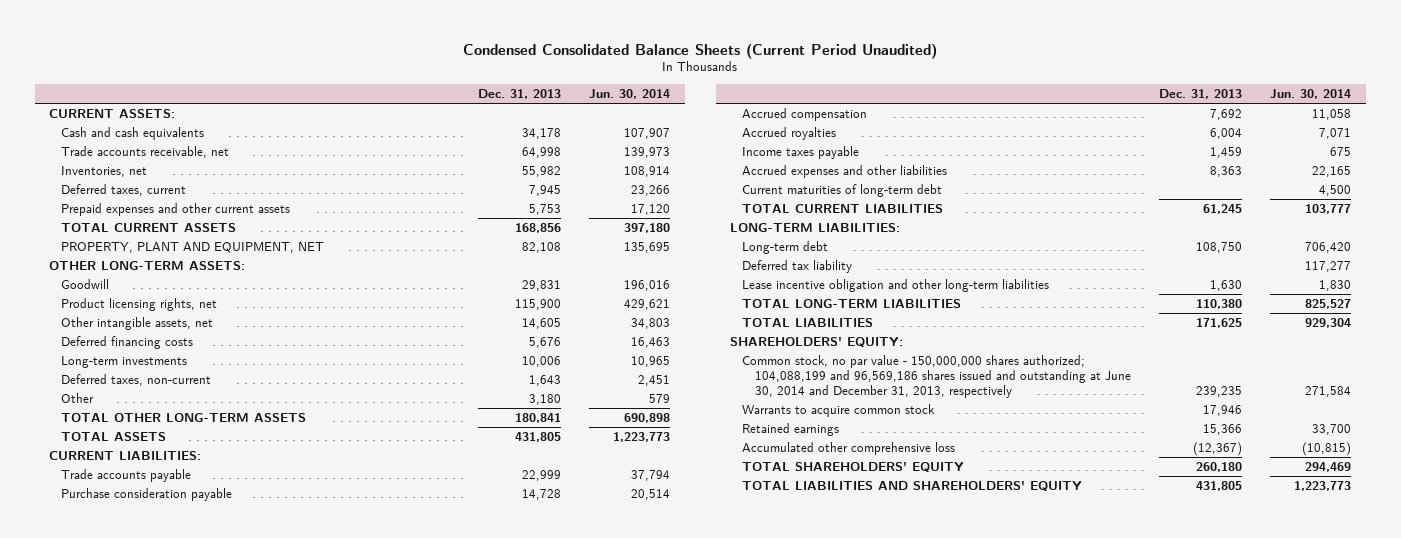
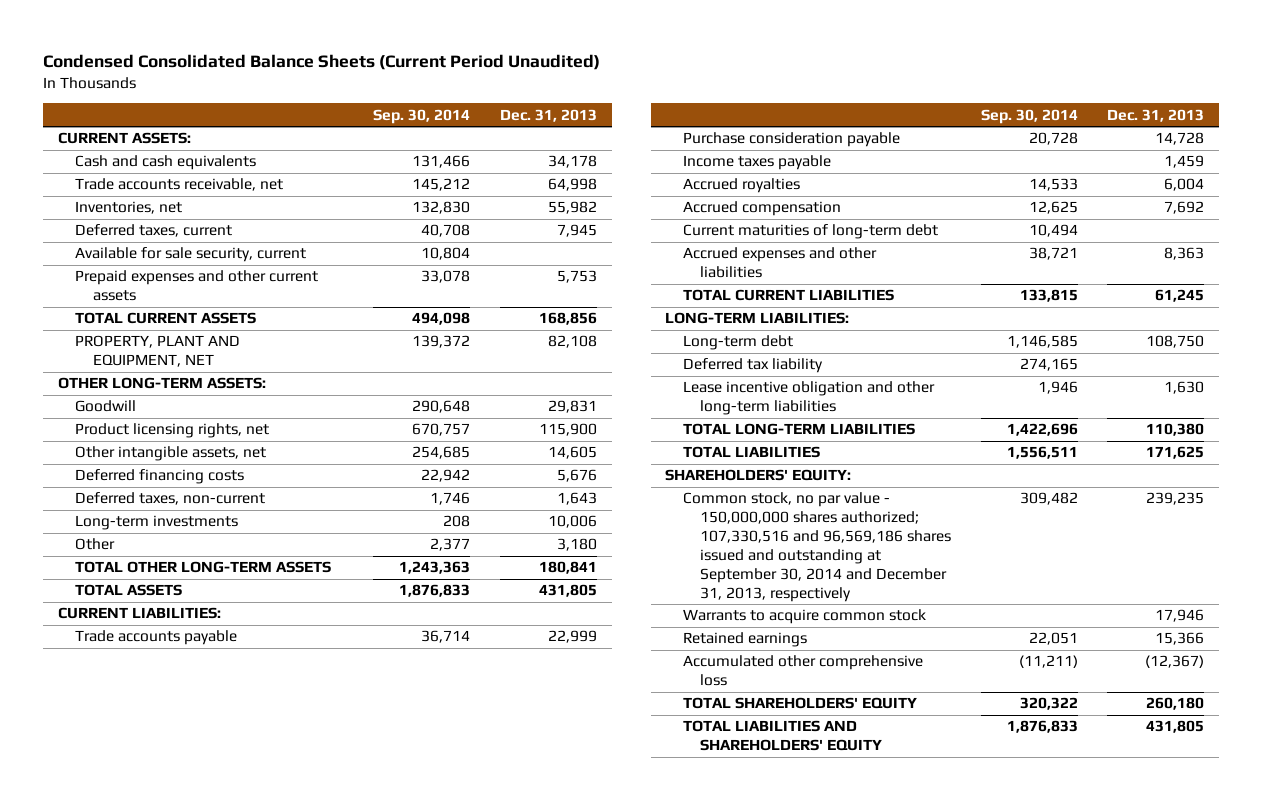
- | Dec. 31, 2013 | Jun. 30, 2014
+ | Sep. 30, 2014 | Dec. 31, 2013
+ Available for sale security, current | 10,804 |
moved down: Long-term investments | 208 | 10,006
moved down: Accrued royalties | 14,533 | 6,004
moved down: Accrued compensation | 12,625 | 7,692
moved down: Accrued expenses and other liabilities | 38,721 | 8,363
- Common stock, no par value - 150,000,000 shares authorized; 104,088,199 and 96,569,186 shares issued and outstanding at June 30, 2014 and December 31, 2013, respectively | 239,235 | 271,584
+ Common stock, no par value - 150,000,000 shares authorized; 107,330,516 and 96,569,186 shares issued and outstanding at September 30, 2014 and December 31, 2013, respectively | 309,482 | 239,235

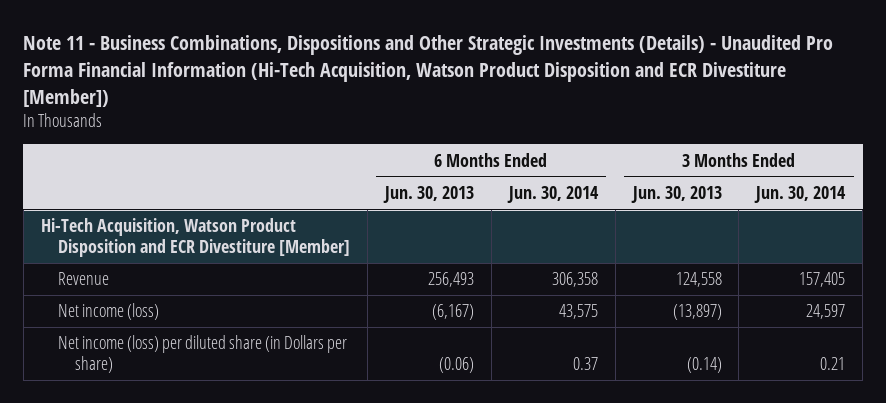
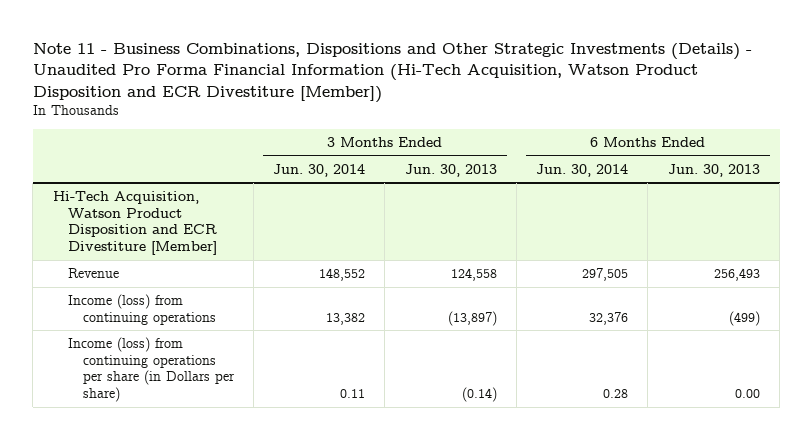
- | 6 Months Ended Jun. 30, 2013 | 6 Months Ended Jun. 30, 2014 | 3 Months Ended Jun. 30, 2013 | 3 Months Ended Jun. 30, 2014
+ | 3 Months Ended Jun. 30, 2014 | 3 Months Ended Jun. 30, 2013 | 6 Months Ended Jun. 30, 2014 | 6 Months Ended Jun. 30, 2013
@ Hi-Tech Acquisition, Watson Product Disposition and ECR Divestiture [Member]
- Revenue | 256,493 | 306,358 | 124,558 | 157,405
- Net income (loss) | (6,167) | 43,575 | (13,897) | 24,597
- Net income (loss) per diluted share (in Dollars per share) | (0.06) | 0.37 | (0.14) | 0.21
+ Revenue | 148,552 | 124,558 | 297,505 | 256,493
+ Income (loss) from continuing operations | 13,382 | (13,897) | 32,376 | (499)
+ Income (loss) from continuing operations per share (in Dollars per share) | 0.11 | (0.14) | 0.28 | 0.00

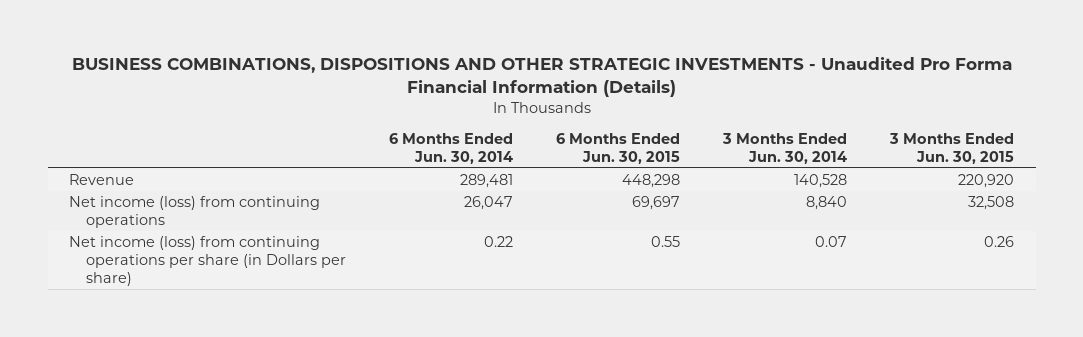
- Note 11 - Business Combinations, Dispositions and Other Strategic Investments (Details) - Unaudited Pro Forma Financial Information (Hi-Tech Acquisition, Watson Product Disposition and ECR Divestiture [Member])
+ BUSINESS COMBINATIONS, DISPOSITIONS AND OTHER STRATEGIC INVESTMENTS - Unaudited Pro Forma Financial Information (Details)
- | 3 Months Ended Jun. 30, 2014 | 3 Months Ended Jun. 30, 2013 | 6 Months Ended Jun. 30, 2014 | 6 Months Ended Jun. 30, 2013
+ | 6 Months Ended Jun. 30, 2014 | 6 Months Ended Jun. 30, 2015 | 3 Months Ended Jun. 30, 2014 | 3 Months Ended Jun. 30, 2015
- Hi-Tech Acquisition, Watson Product Disposition and ECR Divestiture [Member]
- Revenue | 148,552 | 124,558 | 297,505 | 256,493
- Income (loss) from continuing operations | 13,382 | (13,897) | 32,376 | (499)
- Income (loss) from continuing operations per share (in Dollars per share) | 0.11 | (0.14) | 0.28 | 0.00
+ Revenue | 289,481 | 448,298 | 140,528 | 220,920
+ Net income (loss) from continuing operations | 26,047 | 69,697 | 8,840 | 32,508
+ Net income (loss) from continuing operations per share (in Dollars per share) | 0.22 | 0.55 | 0.07 | 0.26

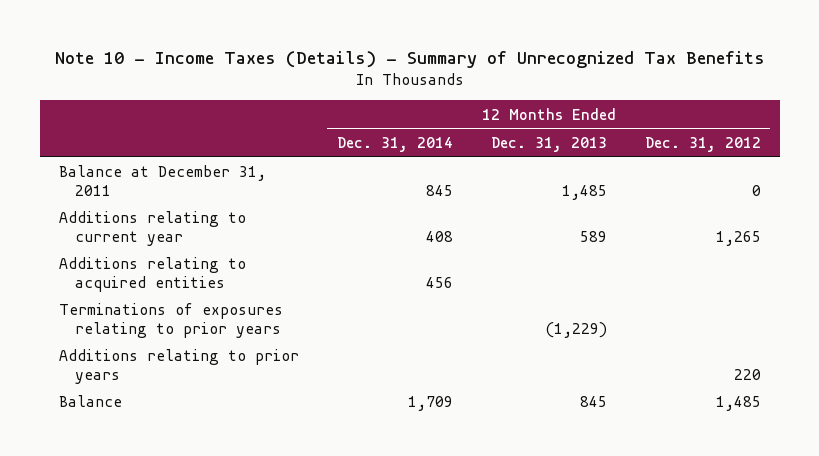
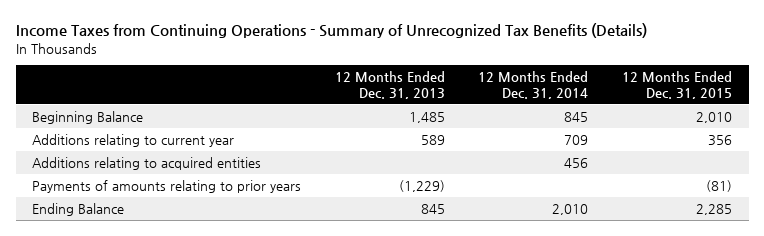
- Note 10 - Income Taxes (Details) - Summary of Unrecognized Tax Benefits
+ Income Taxes from Continuing Operations - Summary of Unrecognized Tax Benefits (Details)
- | 12 Months Ended Dec. 31, 2014 | 12 Months Ended Dec. 31, 2013 | 12 Months Ended Dec. 31, 2012
+ | 12 Months Ended Dec. 31, 2013 | 12 Months Ended Dec. 31, 2014 | 12 Months Ended Dec. 31, 2015
- Balance at December 31, 2011 | 845 | 1,485 | 0
- Additions relating to current year | 408 | 589 | 1,265
+ Beginning Balance | 1,485 | 845 | 2,010
+ Additions relating to current year | 589 | 709 | 356
- Terminations of exposures relating to prior years | | (1,229) |
- Additions relating to prior years | | | 220
- Balance | 1,709 | 845 | 1,485
+ Payments of amounts relating to prior years | (1,229) | | (81)
+ Ending Balance | 845 | 2,010 | 2,285

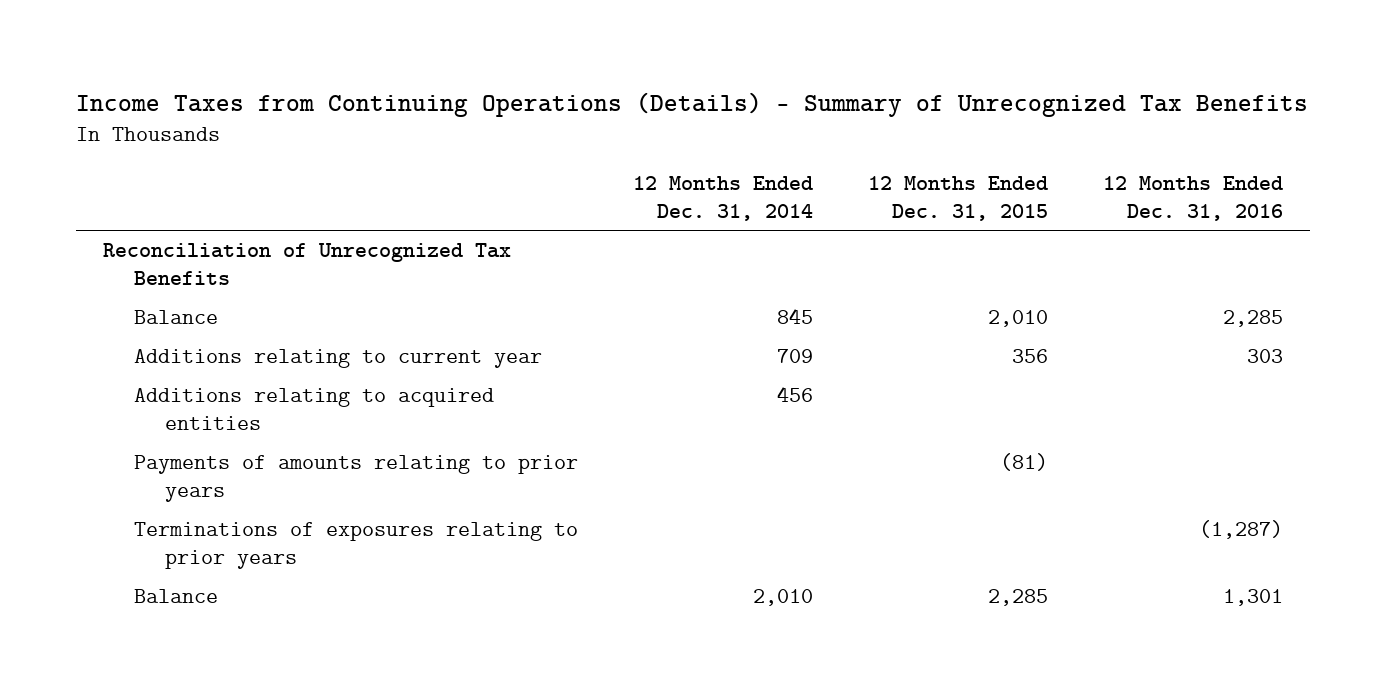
- Income Taxes from Continuing Operations - Summary of Unrecognized Tax Benefits (Details)
+ Income Taxes from Continuing Operations (Details) - Summary of Unrecognized Tax Benefits
- | 12 Months Ended Dec. 31, 2013 | 12 Months Ended Dec. 31, 2014 | 12 Months Ended Dec. 31, 2015
+ | 12 Months Ended Dec. 31, 2014 | 12 Months Ended Dec. 31, 2015 | 12 Months Ended Dec. 31, 2016
- Beginning Balance | 1,485 | 845 | 2,010
+ Reconciliation of Unrecognized Tax Benefits
+ Balance | 845 | 2,010 | 2,285
- Ending Balance | 845 | 2,010 | 2,285
+ Terminations of exposures relating to prior years | | | (1,287)
+ Balance | 2,010 | 2,285 | 1,301

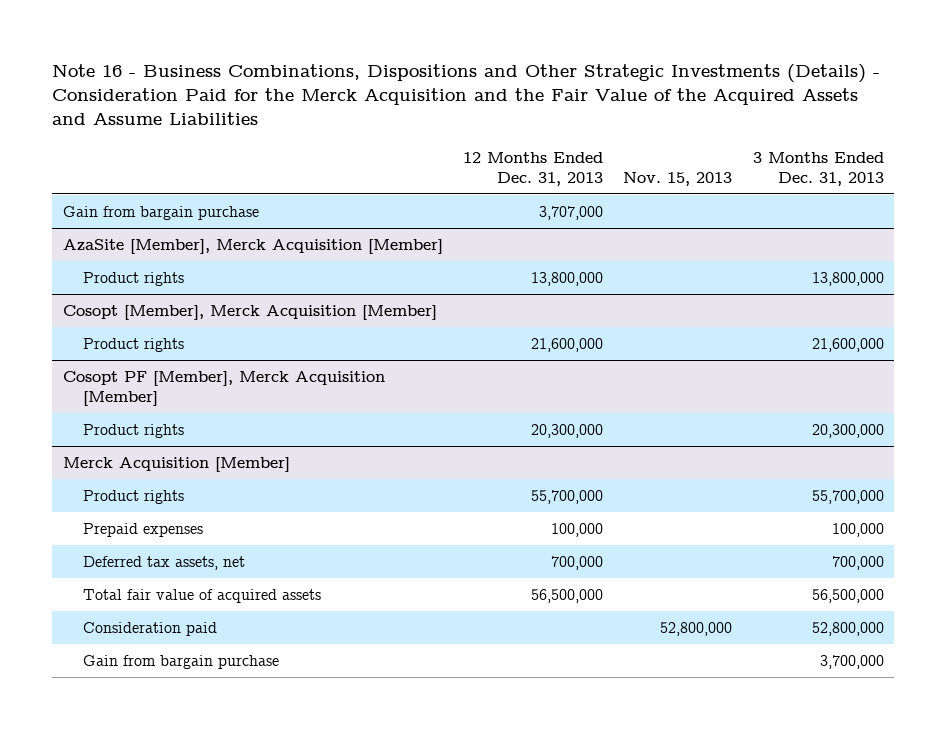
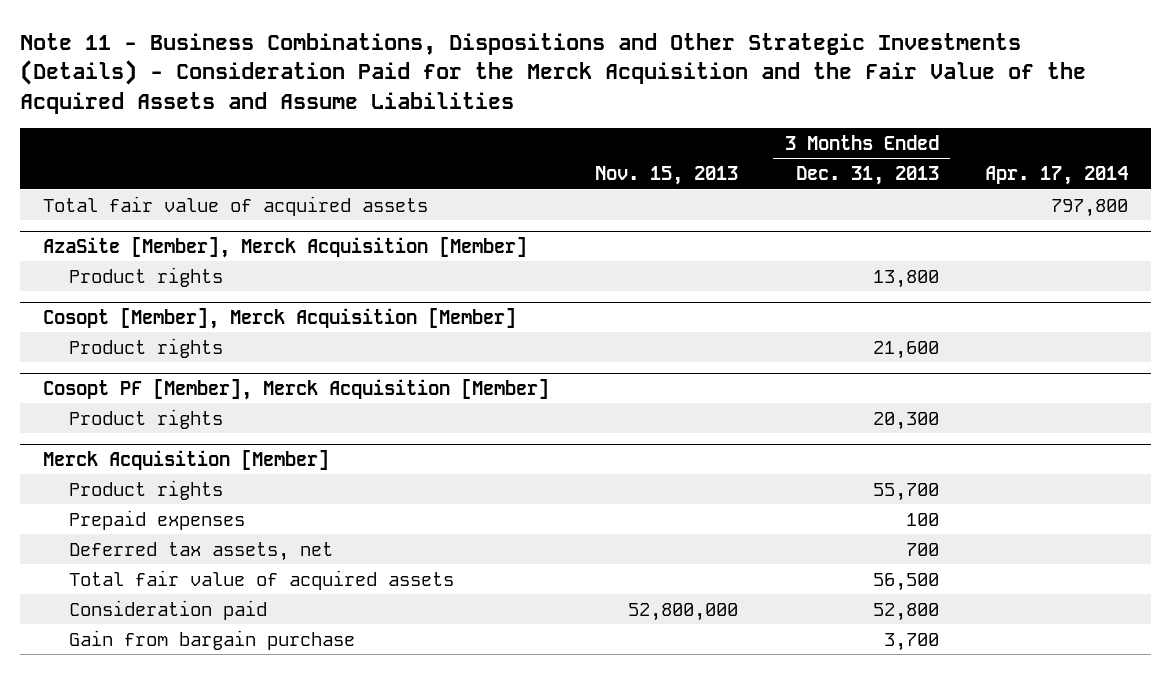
- Note 16 - Business Combinations, Dispositions and Other Strategic Investments (Details) - Consideration Paid for the Merck Acquisition and the Fair Value of the Acquired Assets and Assume Liabilities
+ Note 11 - Business Combinations, Dispositions and Other Strategic Investments (Details) - Consideration Paid for the Merck Acquisition and the Fair Value of the Acquired Assets and Assume Liabilities
- | 12 Months Ended Dec. 31, 2013 | Nov. 15, 2013 | 3 Months Ended Dec. 31, 2013
+ | Nov. 15, 2013 | 3 Months Ended Dec. 31, 2013 | Apr. 17, 2014
- Gain from bargain purchase | 3,707,000 | |
+ Total fair value of acquired assets | | | 797,800
@ AzaSite [Member], Merck Acquisition [Member]
- Product rights | 13,800,000 | | 13,800,000
+ Product rights | | 13,800 |
@ Cosopt [Member], Merck Acquisition [Member]
- Product rights | 21,600,000 | | 21,600,000
+ Product rights | | 21,600 |
@ Cosopt PF [Member], Merck Acquisition [Member]
- Product rights | 20,300,000 | | 20,300,000
+ Product rights | | 20,300 |
@ Merck Acquisition [Member]
- Product rights | 55,700,000 | | 55,700,000
- Prepaid expenses | 100,000 | | 100,000
- Deferred tax assets, net | 700,000 | | 700,000
- Total fair value of acquired assets | 56,500,000 | | 56,500,000
- Consideration paid | | 52,800,000 | 52,800,000
- Gain from bargain purchase | | | 3,700,000
+ Product rights | | 55,700 |
+ Prepaid expenses | | 100 |
+ Deferred tax assets, net | | 700 |
+ Total fair value of acquired assets | | 56,500 |
+ Consideration paid | 52,800,000 | 52,800 |
+ Gain from bargain purchase | | 3,700 |

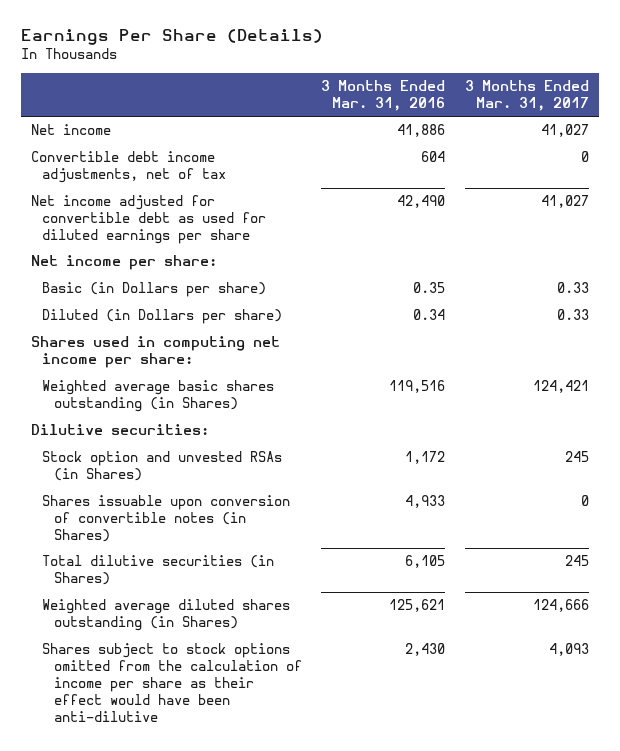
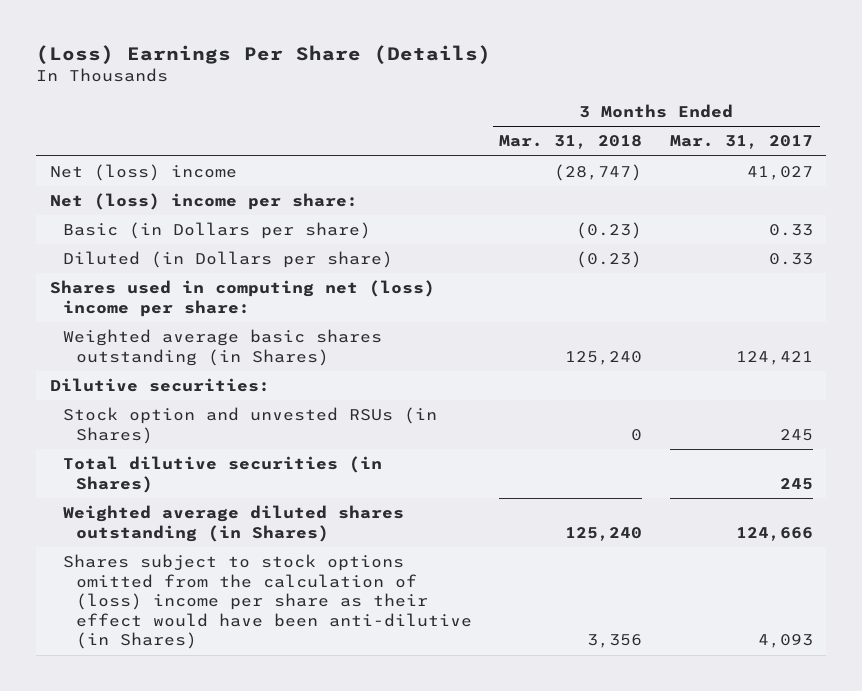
- Earnings Per Share (Details)
+ (Loss) Earnings Per Share (Details)
- | 3 Months Ended Mar. 31, 2016 | 3 Months Ended Mar. 31, 2017
+ | 3 Months Ended Mar. 31, 2018 | 3 Months Ended Mar. 31, 2017
- Net income | 41,886 | 41,027
- Convertible debt income adjustments, net of tax | 604 | 0
- Net income adjusted for convertible debt as used for diluted earnings per share | 42,490 | 41,027
- Net income per share:
+ Net (loss) income | (28,747) | 41,027
+ Net (loss) income per share:
- Shares used in computing net income per share:
+ Shares used in computing net (loss) income per share:
- Stock option and unvested RSAs (in Shares) | 1,172 | 245
- Shares issuable upon conversion of convertible notes (in Shares) | 4,933 | 0
+ Stock option and unvested RSUs (in Shares) | 0 | 245
- Shares subject to stock options omitted from the calculation of income per share as their effect would have been anti-dilutive | 2,430 | 4,093
+ Shares subject to stock options omitted from the calculation of (loss) income per share as their effect would have been anti-dilutive (in Shares) | 3,356 | 4,093

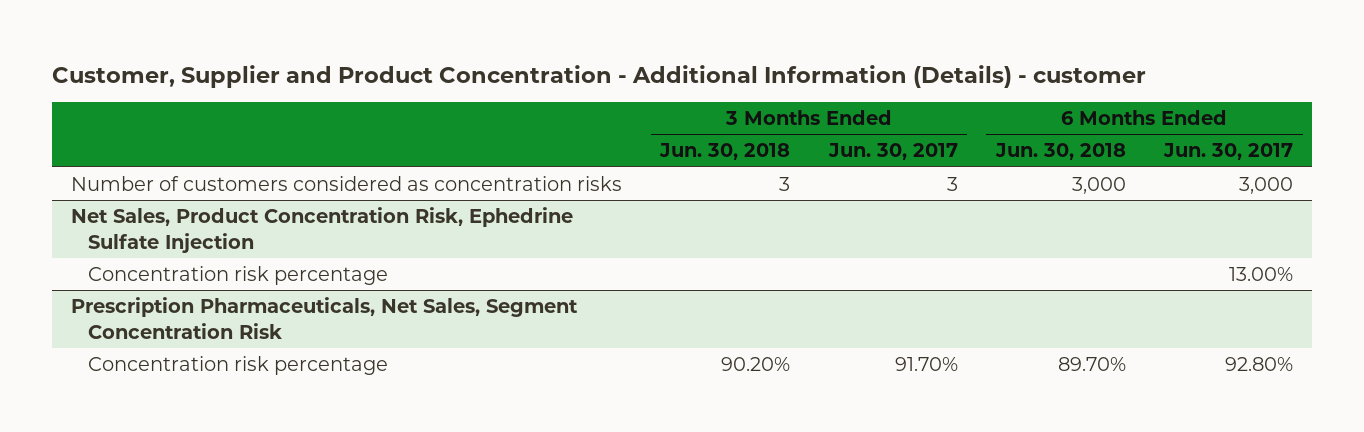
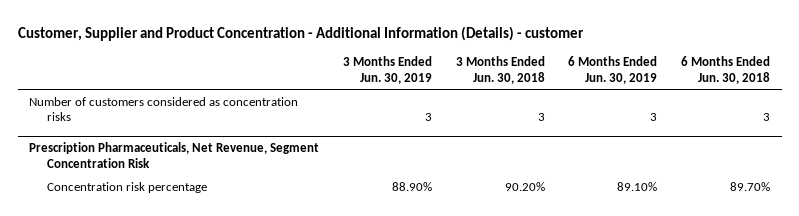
- | 3 Months Ended Jun. 30, 2018 | 3 Months Ended Jun. 30, 2017 | 6 Months Ended Jun. 30, 2018 | 6 Months Ended Jun. 30, 2017
+ | 3 Months Ended Jun. 30, 2019 | 3 Months Ended Jun. 30, 2018 | 6 Months Ended Jun. 30, 2019 | 6 Months Ended Jun. 30, 2018
- Number of customers considered as concentration risks | 3 | 3 | 3,000 | 3,000
- Net Sales, Product Concentration Risk, Ephedrine Sulfate Injection
- Concentration risk percentage | | | | 13.00%
- Prescription Pharmaceuticals, Net Sales, Segment Concentration Risk
+ Number of customers considered as concentration risks | 3 | 3 | 3 | 3
+ Prescription Pharmaceuticals, Net Revenue, Segment Concentration Risk

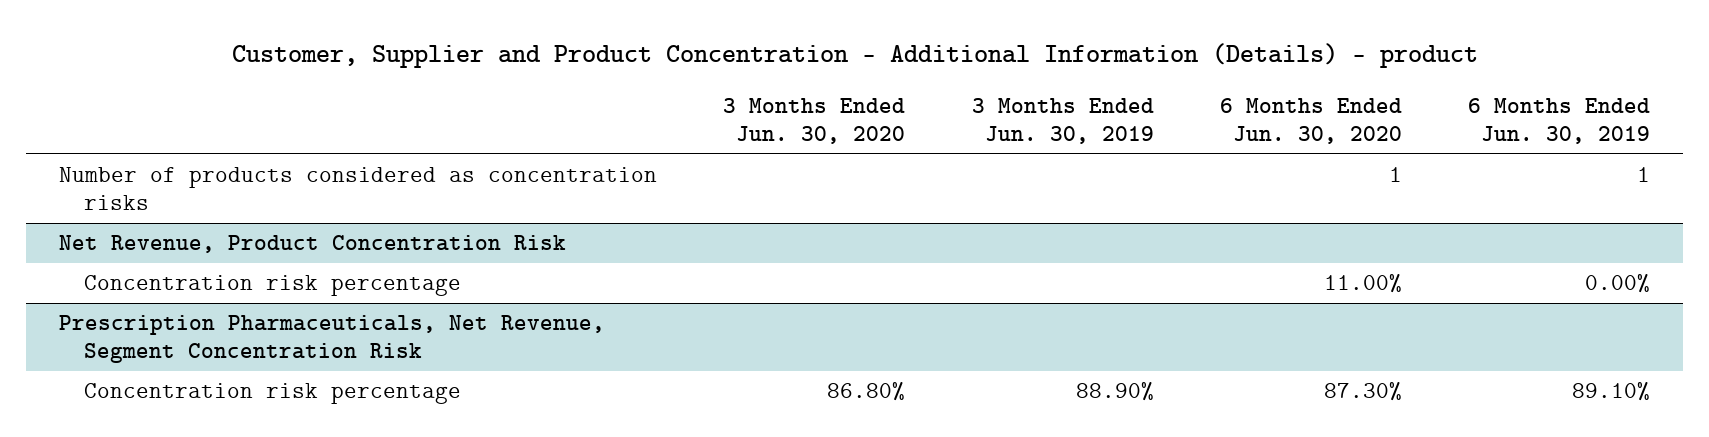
- Customer, Supplier and Product Concentration - Additional Information (Details) - customer
+ Customer, Supplier and Product Concentration - Additional Information (Details) - product
- | 3 Months Ended Jun. 30, 2019 | 3 Months Ended Jun. 30, 2018 | 6 Months Ended Jun. 30, 2019 | 6 Months Ended Jun. 30, 2018
+ | 3 Months Ended Jun. 30, 2020 | 3 Months Ended Jun. 30, 2019 | 6 Months Ended Jun. 30, 2020 | 6 Months Ended Jun. 30, 2019
- Number of customers considered as concentration risks | 3 | 3 | 3 | 3
+ Number of products considered as concentration risks | | | 1 | 1
+ Net Revenue, Product Concentration Risk
+ Concentration risk percentage | | | 11.00% | 0.00%

